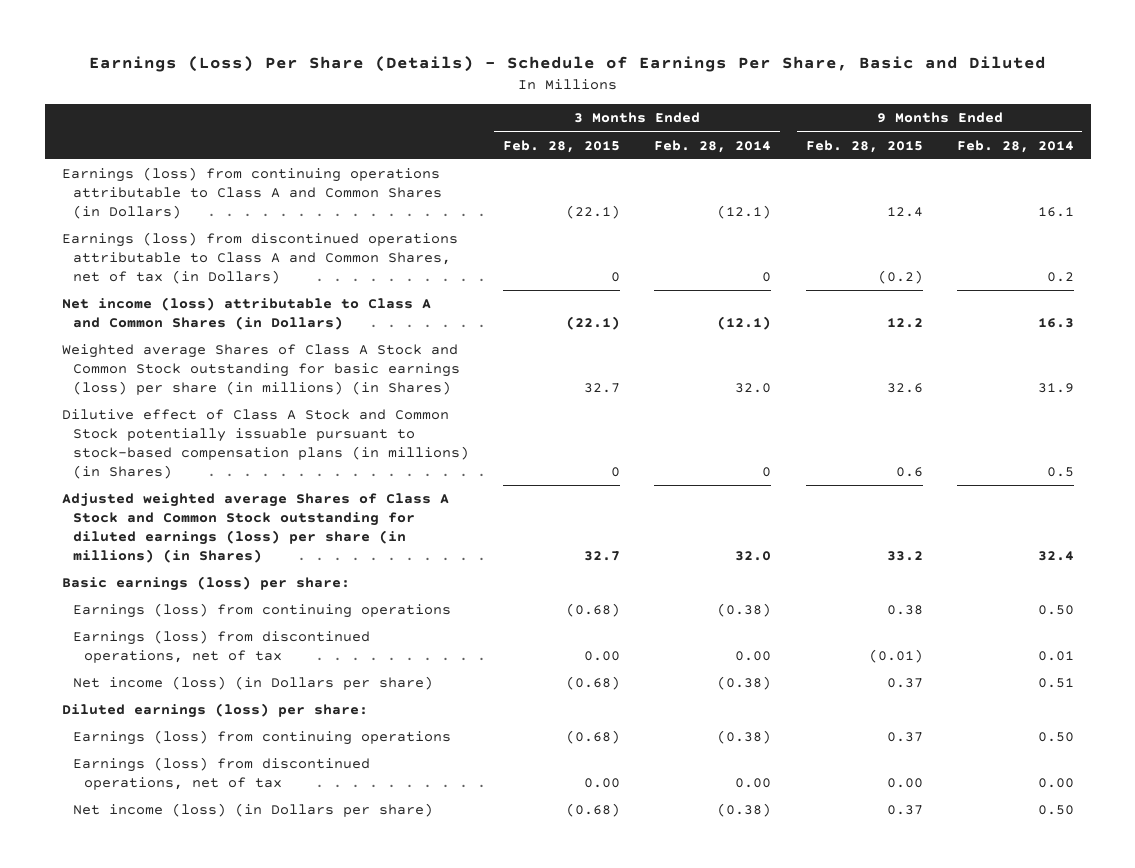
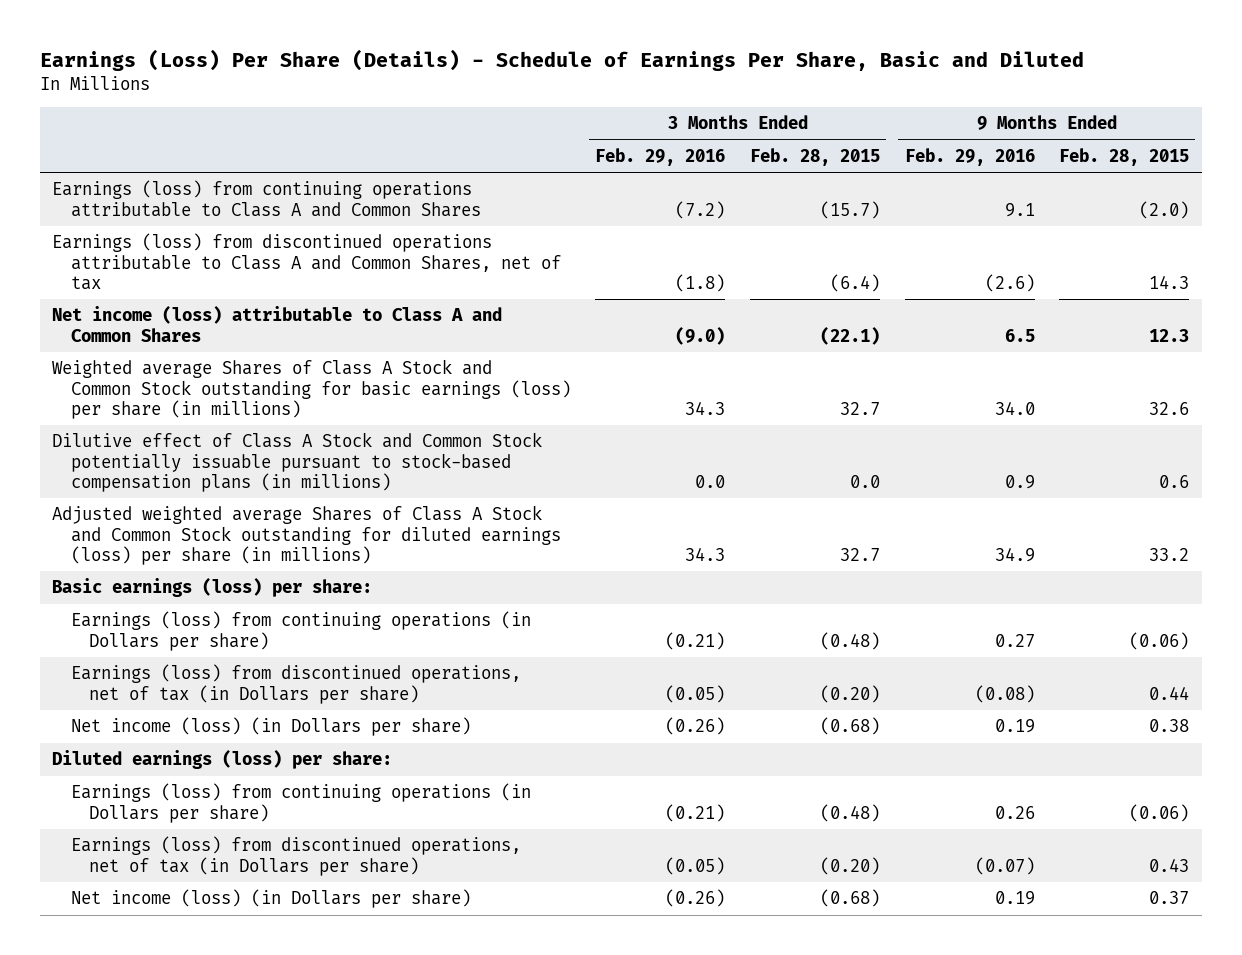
- | 3 Months Ended Feb. 28, 2015 | 3 Months Ended Feb. 28, 2014 | 9 Months Ended Feb. 28, 2015 | 9 Months Ended Feb. 28, 2014
+ | 3 Months Ended Feb. 29, 2016 | 3 Months Ended Feb. 28, 2015 | 9 Months Ended Feb. 29, 2016 | 9 Months Ended Feb. 28, 2015
- Earnings (loss) from continuing operations attributable to Class A and Common Shares (in Dollars) | (22.1) | (12.1) | 12.4 | 16.1
- Earnings (loss) from discontinued operations attributable to Class A and Common Shares, net of tax (in Dollars) | 0 | 0 | (0.2) | 0.2
- Net income (loss) attributable to Class A and Common Shares (in Dollars) | (22.1) | (12.1) | 12.2 | 16.3
- Weighted average Shares of Class A Stock and Common Stock outstanding for basic earnings (loss) per share (in millions) (in Shares) | 32.7 | 32.0 | 32.6 | 31.9
- Dilutive effect of Class A Stock and Common Stock potentially issuable pursuant to stock-based compensation plans (in millions) (in Shares) | 0 | 0 | 0.6 | 0.5
- Adjusted weighted average Shares of Class A Stock and Common Stock outstanding for diluted earnings (loss) per share (in millions) (in Shares) | 32.7 | 32.0 | 33.2 | 32.4
+ Earnings (loss) from continuing operations attributable to Class A and Common Shares | (7.2) | (15.7) | 9.1 | (2.0)
+ Earnings (loss) from discontinued operations attributable to Class A and Common Shares, net of tax | (1.8) | (6.4) | (2.6) | 14.3
+ Net income (loss) attributable to Class A and Common Shares | (9.0) | (22.1) | 6.5 | 12.3
+ Weighted average Shares of Class A Stock and Common Stock outstanding for basic earnings (loss) per share (in millions) | 34.3 | 32.7 | 34.0 | 32.6
+ Dilutive effect of Class A Stock and Common Stock potentially issuable pursuant to stock-based compensation plans (in millions) | 0.0 | 0.0 | 0.9 | 0.6
+ Adjusted weighted average Shares of Class A Stock and Common Stock outstanding for diluted earnings (loss) per share (in millions) | 34.3 | 32.7 | 34.9 | 33.2
- Earnings (loss) from continuing operations | (0.68) | (0.38) | 0.38 | 0.50
- Earnings (loss) from discontinued operations, net of tax | 0.00 | 0.00 | (0.01) | 0.01
- Net income (loss) (in Dollars per share) | (0.68) | (0.38) | 0.37 | 0.51
+ Earnings (loss) from continuing operations (in Dollars per share) | (0.21) | (0.48) | 0.27 | (0.06)
+ Earnings (loss) from discontinued operations, net of tax (in Dollars per share) | (0.05) | (0.20) | (0.08) | 0.44
+ Net income (loss) (in Dollars per share) | (0.26) | (0.68) | 0.19 | 0.38
- Earnings (loss) from continuing operations | (0.68) | (0.38) | 0.37 | 0.50
- Earnings (loss) from discontinued operations, net of tax | 0.00 | 0.00 | 0.00 | 0.00
+ Earnings (loss) from continuing operations (in Dollars per share) | (0.21) | (0.48) | 0.26 | (0.06)
+ Earnings (loss) from discontinued operations, net of tax (in Dollars per share) | (0.05) | (0.20) | (0.07) | 0.43

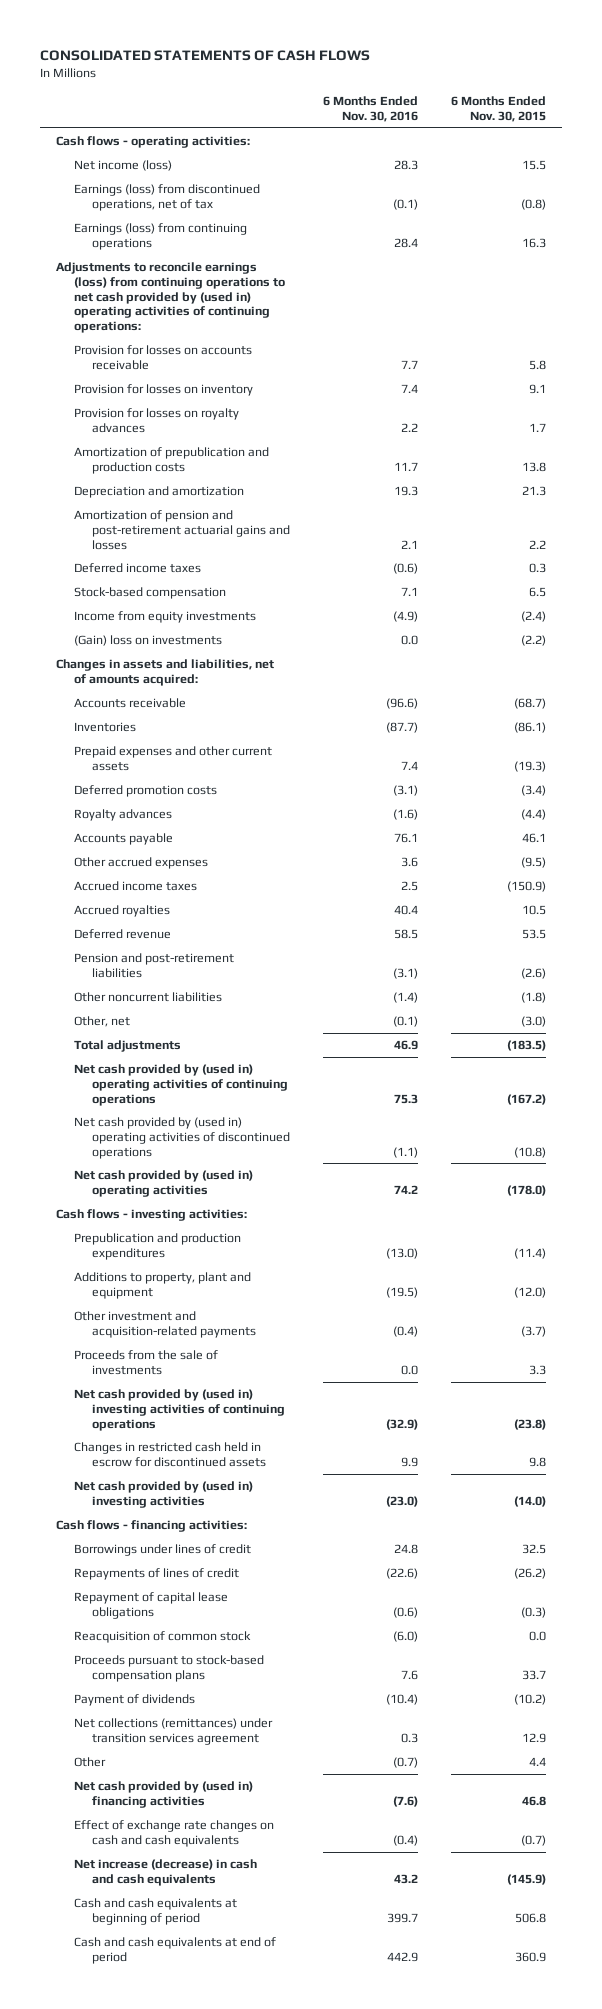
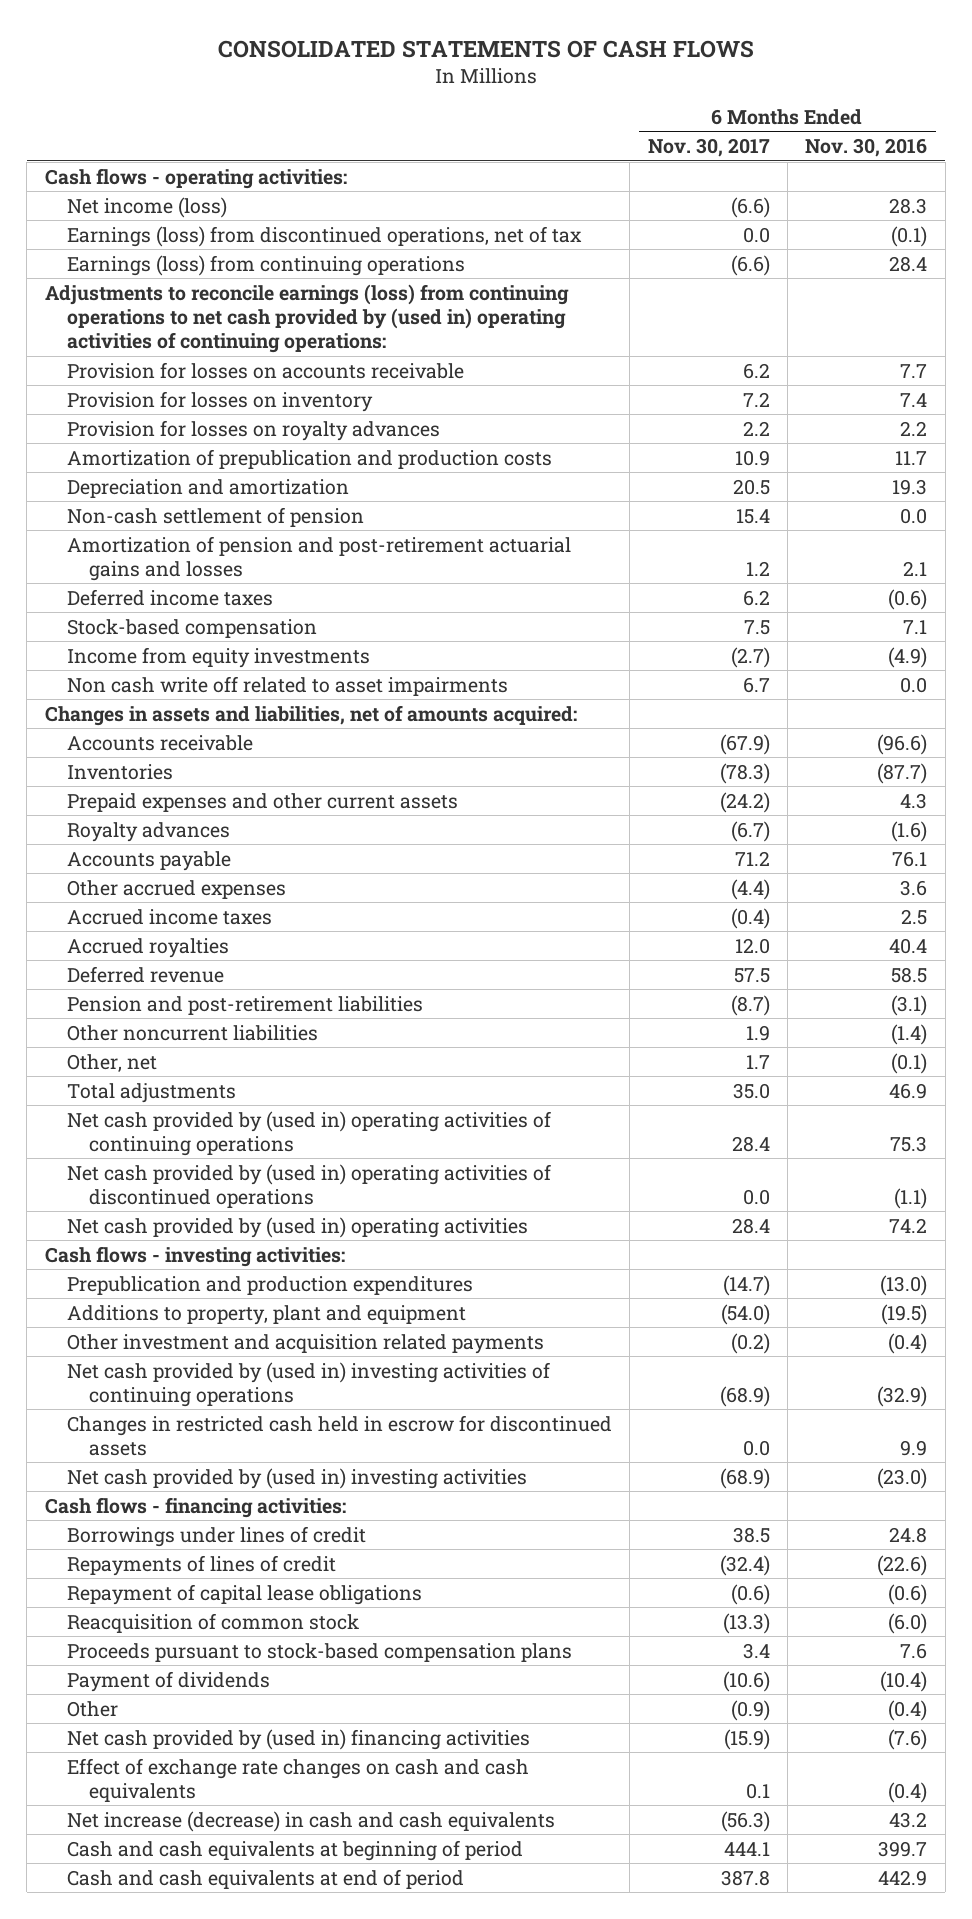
- | 6 Months Ended Nov. 30, 2016 | 6 Months Ended Nov. 30, 2015
+ | 6 Months Ended Nov. 30, 2017 | 6 Months Ended Nov. 30, 2016
+ Non-cash settlement of pension | 15.4 | 0.0
- (Gain) loss on investments | 0.0 | (2.2)
+ Non cash write off related to asset impairments | 6.7 | 0.0
- Prepaid expenses and other current assets | 7.4 | (19.3)
- Deferred promotion costs | (3.1) | (3.4)
+ Prepaid expenses and other current assets | (24.2) | 4.3
- Other investment and acquisition-related payments | (0.4) | (3.7)
- Proceeds from the sale of investments | 0.0 | 3.3
+ Other investment and acquisition related payments | (0.2) | (0.4)
- Net collections (remittances) under transition services agreement | 0.3 | 12.9
- Other | (0.7) | 4.4
+ Other | (0.9) | (0.4)

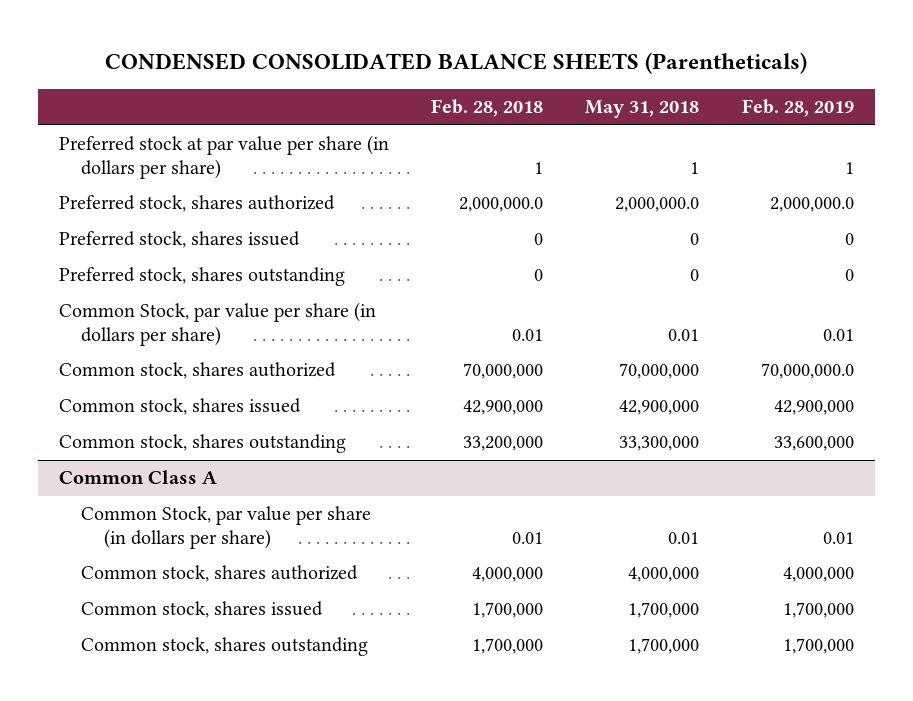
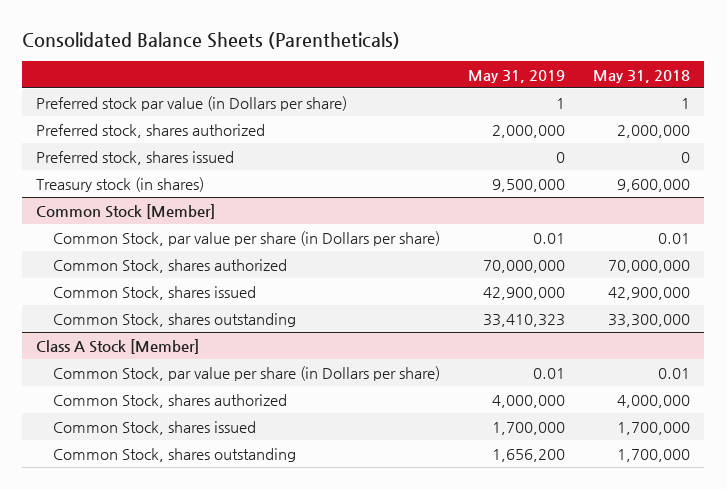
- CONDENSED CONSOLIDATED BALANCE SHEETS (Parentheticals)
+ Consolidated Balance Sheets (Parentheticals)
- | Feb. 28, 2018 | May 31, 2018 | Feb. 28, 2019
+ | May 31, 2019 | May 31, 2018
- Preferred stock at par value per share (in dollars per share) | 1 | 1 | 1
- Preferred stock, shares authorized | 2,000,000.0 | 2,000,000.0 | 2,000,000.0
+ Preferred stock par value (in Dollars per share) | 1 | 1
+ Preferred stock, shares authorized | 2,000,000 | 2,000,000
- Preferred stock, shares outstanding | 0 | 0 | 0
- Common Stock, par value per share (in dollars per share) | 0.01 | 0.01 | 0.01
- Common stock, shares authorized | 70,000,000 | 70,000,000 | 70,000,000.0
- Common stock, shares issued | 42,900,000 | 42,900,000 | 42,900,000
- Common stock, shares outstanding | 33,200,000 | 33,300,000 | 33,600,000
- Common Class A
- Common Stock, par value per share (in dollars per share) | 0.01 | 0.01 | 0.01
- Common stock, shares authorized | 4,000,000 | 4,000,000 | 4,000,000
- Common stock, shares issued | 1,700,000 | 1,700,000 | 1,700,000
- Common stock, shares outstanding | 1,700,000 | 1,700,000 | 1,700,000
+ Treasury stock (in shares) | 9,500,000 | 9,600,000
+ Common Stock [Member]
+ Common Stock, par value per share (in Dollars per share) | 0.01 | 0.01
+ Common Stock, shares authorized | 70,000,000 | 70,000,000
+ Common Stock, shares issued | 42,900,000 | 42,900,000
+ Common Stock, shares outstanding | 33,410,323 | 33,300,000
+ Class A Stock [Member]
+ Common Stock, par value per share (in Dollars per share) | 0.01 | 0.01
+ Common Stock, shares authorized | 4,000,000 | 4,000,000
+ Common Stock, shares issued | 1,700,000 | 1,700,000
+ Common Stock, shares outstanding | 1,656,200 | 1,700,000

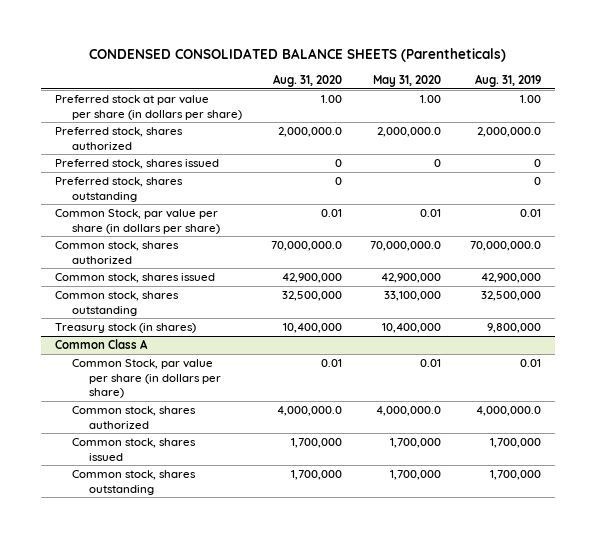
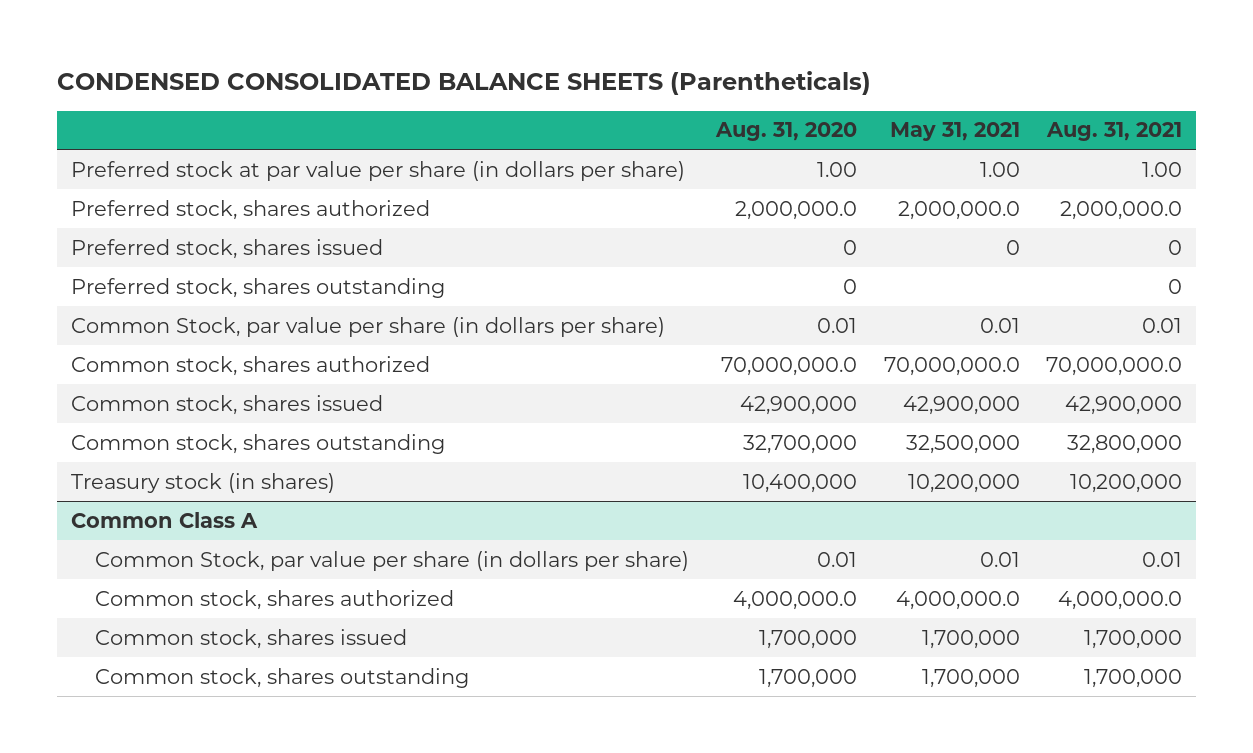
- | Aug. 31, 2020 | May 31, 2020 | Aug. 31, 2019
+ | Aug. 31, 2020 | May 31, 2021 | Aug. 31, 2021
- Common stock, shares outstanding | 32,500,000 | 33,100,000 | 32,500,000
+ Common stock, shares outstanding | 32,700,000 | 32,500,000 | 32,800,000

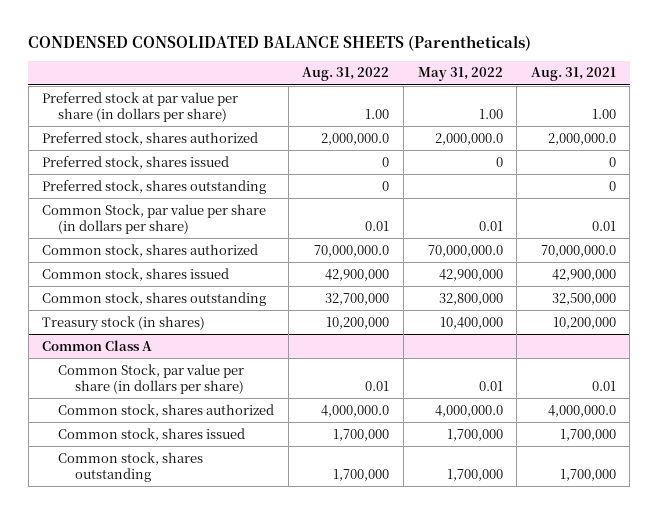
- | Aug. 31, 2020 | May 31, 2021 | Aug. 31, 2021
+ | Aug. 31, 2022 | May 31, 2022 | Aug. 31, 2021
- Common stock, shares outstanding | 32,700,000 | 32,500,000 | 32,800,000
+ Common stock, shares outstanding | 32,700,000 | 32,800,000 | 32,500,000

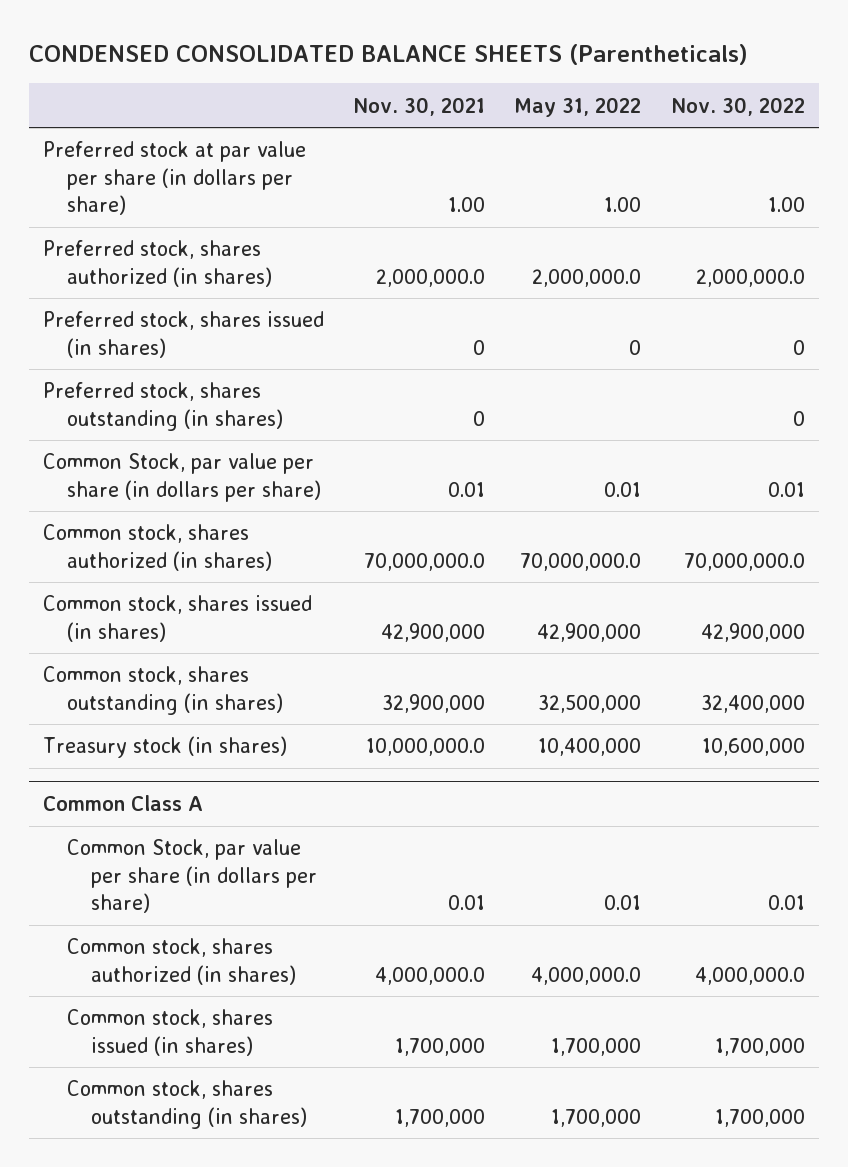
- | Aug. 31, 2022 | May 31, 2022 | Aug. 31, 2021
+ | Nov. 30, 2021 | May 31, 2022 | Nov. 30, 2022
- Preferred stock, shares authorized | 2,000,000.0 | 2,000,000.0 | 2,000,000.0
- Preferred stock, shares issued | 0 | 0 | 0
- Preferred stock, shares outstanding | 0 | | 0
+ Preferred stock, shares authorized (in shares) | 2,000,000.0 | 2,000,000.0 | 2,000,000.0
+ Preferred stock, shares issued (in shares) | 0 | 0 | 0
+ Preferred stock, shares outstanding (in shares) | 0 | | 0
- Common stock, shares authorized | 70,000,000.0 | 70,000,000.0 | 70,000,000.0
- Common stock, shares issued | 42,900,000 | 42,900,000 | 42,900,000
- Common stock, shares outstanding | 32,700,000 | 32,800,000 | 32,500,000
+ Common stock, shares authorized (in shares) | 70,000,000.0 | 70,000,000.0 | 70,000,000.0
+ Common stock, shares issued (in shares) | 42,900,000 | 42,900,000 | 42,900,000
+ Common stock, shares outstanding (in shares) | 32,900,000 | 32,500,000 | 32,400,000
@ Common Class A
- Common stock, shares authorized | 4,000,000.0 | 4,000,000.0 | 4,000,000.0
- Common stock, shares issued | 1,700,000 | 1,700,000 | 1,700,000
- Common stock, shares outstanding | 1,700,000 | 1,700,000 | 1,700,000
+ Common stock, shares authorized (in shares) | 4,000,000.0 | 4,000,000.0 | 4,000,000.0
+ Common stock, shares issued (in shares) | 1,700,000 | 1,700,000 | 1,700,000
+ Common stock, shares outstanding (in shares) | 1,700,000 | 1,700,000 | 1,700,000

